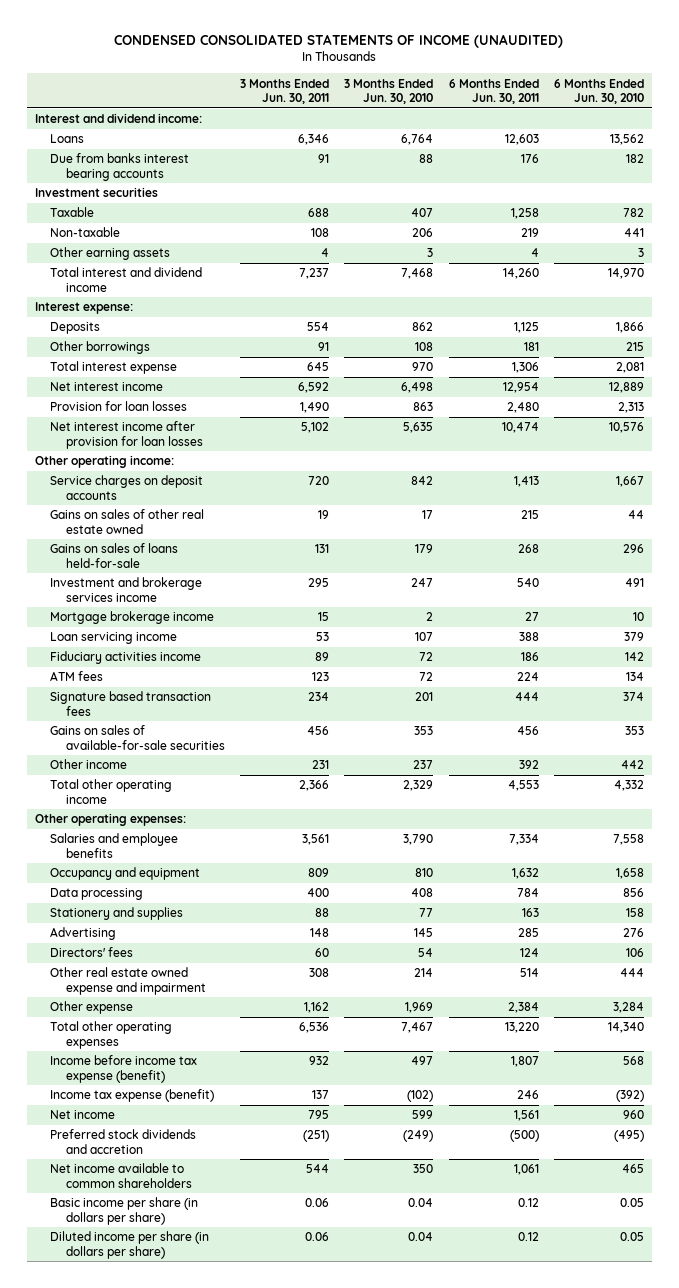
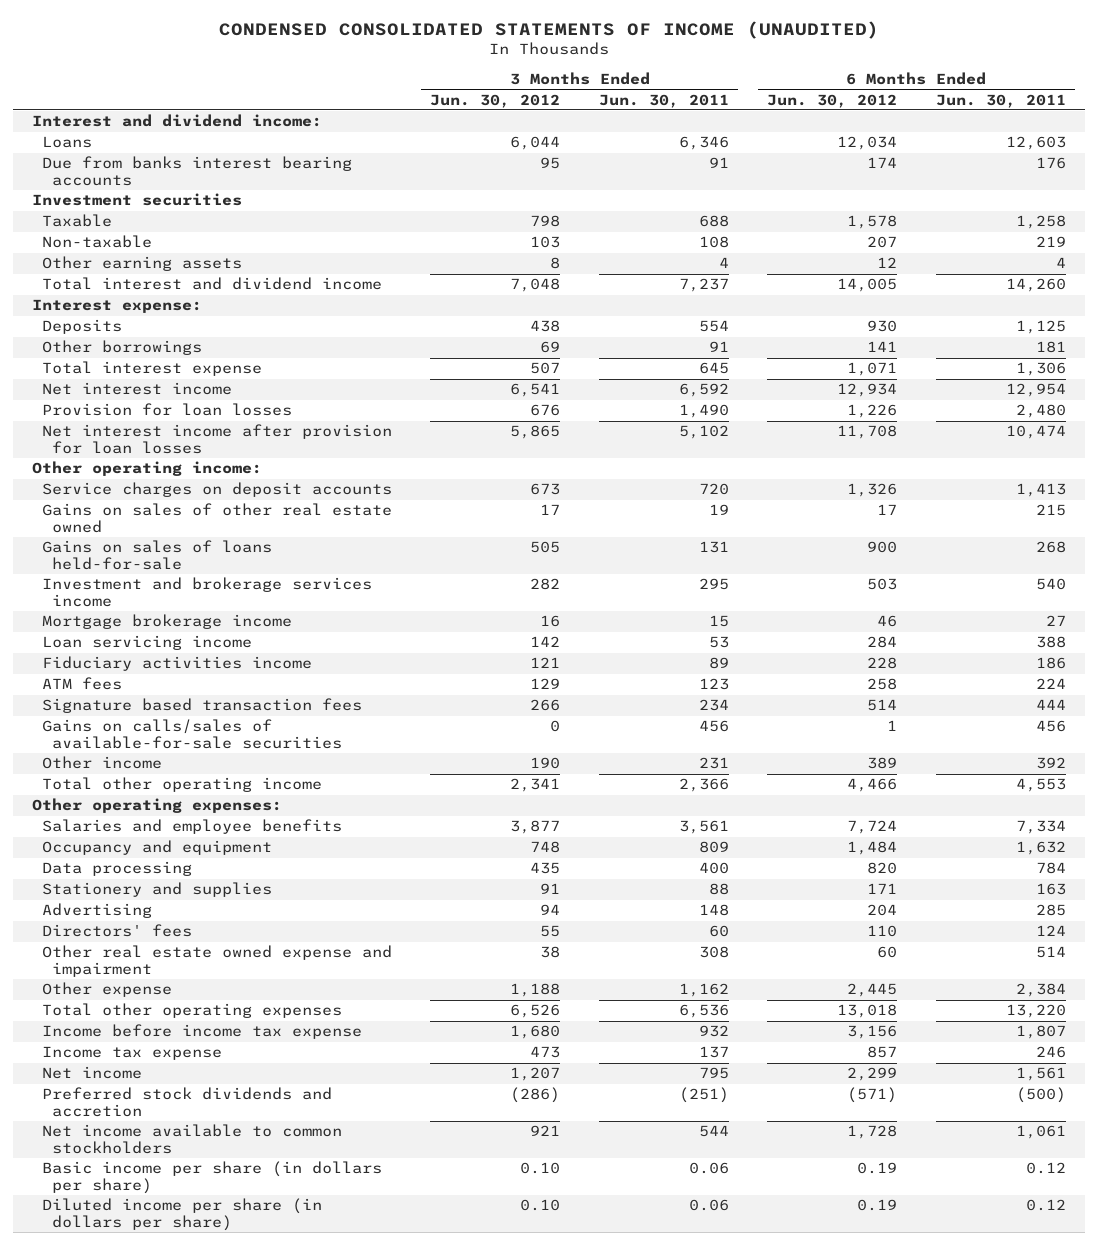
- | 3 Months Ended Jun. 30, 2011 | 3 Months Ended Jun. 30, 2010 | 6 Months Ended Jun. 30, 2011 | 6 Months Ended Jun. 30, 2010
+ | 3 Months Ended Jun. 30, 2012 | 3 Months Ended Jun. 30, 2011 | 6 Months Ended Jun. 30, 2012 | 6 Months Ended Jun. 30, 2011
- Gains on sales of available-for-sale securities | 456 | 353 | 456 | 353
+ Gains on calls/sales of available-for-sale securities | 0 | 456 | 1 | 456
- Income before income tax expense (benefit) | 932 | 497 | 1,807 | 568
- Income tax expense (benefit) | 137 | (102) | 246 | (392)
+ Income before income tax expense | 1,680 | 932 | 3,156 | 1,807
+ Income tax expense | 473 | 137 | 857 | 246
- Net income available to common shareholders | 544 | 350 | 1,061 | 465
+ Net income available to common stockholders | 921 | 544 | 1,728 | 1,061

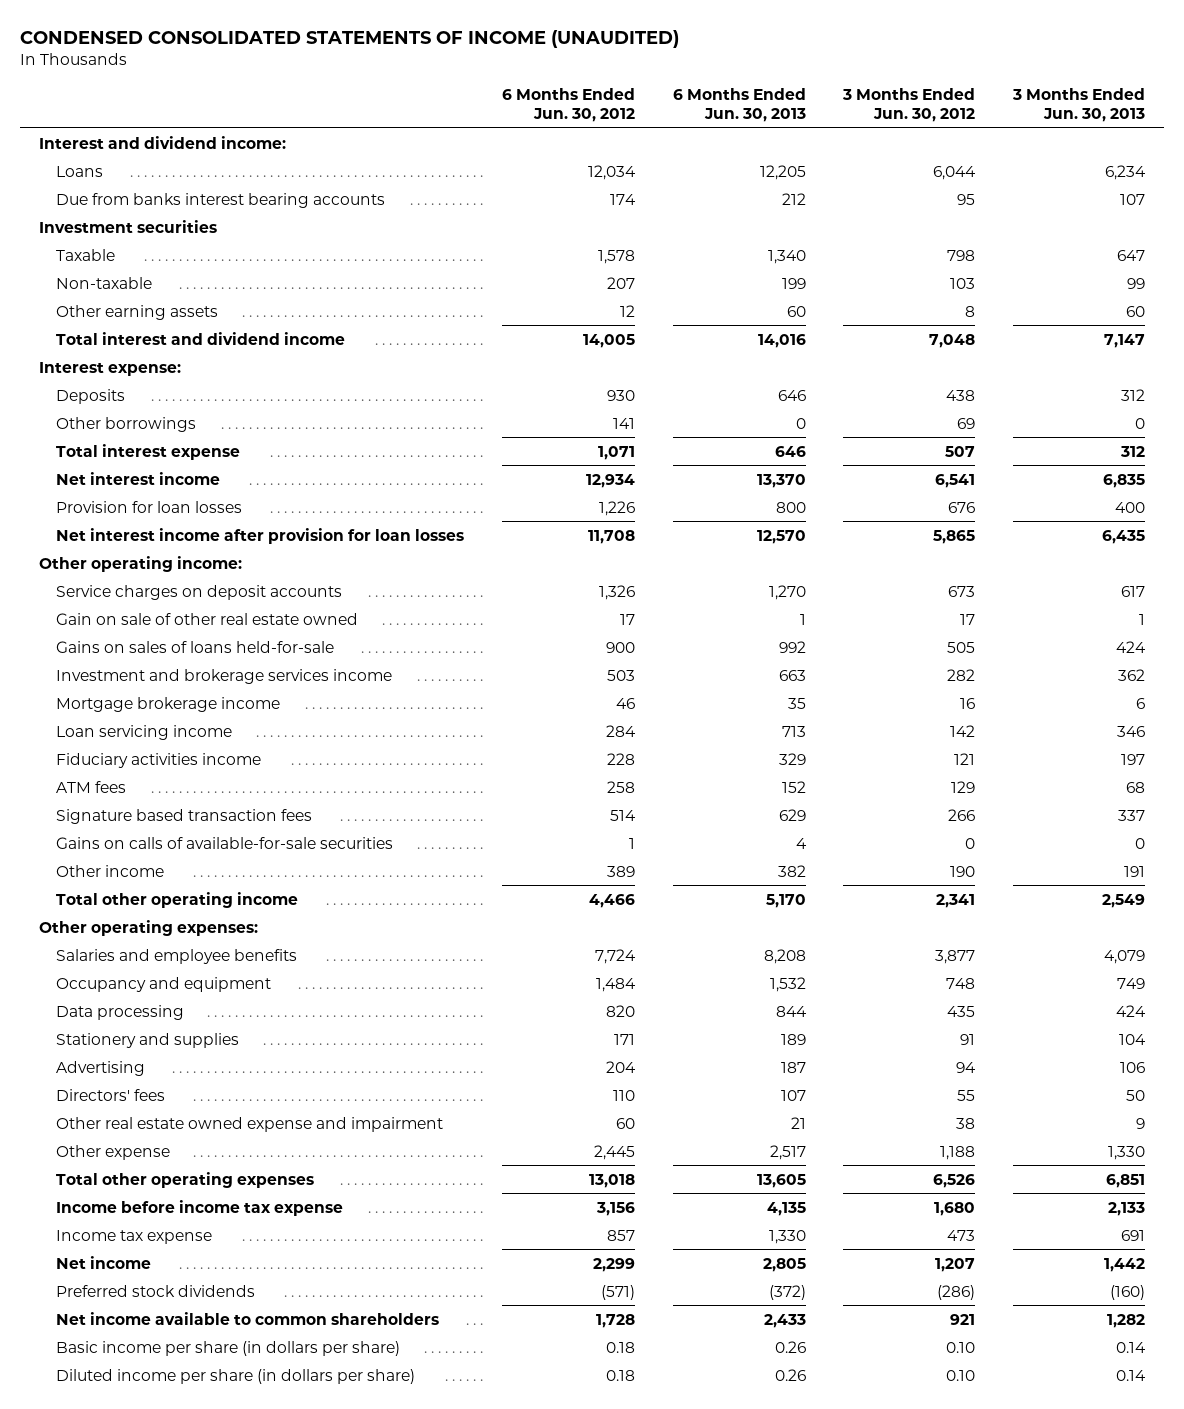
- | 3 Months Ended Jun. 30, 2012 | 3 Months Ended Jun. 30, 2011 | 6 Months Ended Jun. 30, 2012 | 6 Months Ended Jun. 30, 2011
+ | 6 Months Ended Jun. 30, 2012 | 6 Months Ended Jun. 30, 2013 | 3 Months Ended Jun. 30, 2012 | 3 Months Ended Jun. 30, 2013
- Gains on sales of other real estate owned | 17 | 19 | 17 | 215
+ Gain on sale of other real estate owned | 17 | 1 | 17 | 1
- Gains on calls/sales of available-for-sale securities | 0 | 456 | 1 | 456
+ Gains on calls of available-for-sale securities | 1 | 4 | 0 | 0
- Preferred stock dividends and accretion | (286) | (251) | (571) | (500)
- Net income available to common stockholders | 921 | 544 | 1,728 | 1,061
- Basic income per share (in dollars per share) | 0.10 | 0.06 | 0.19 | 0.12
- Diluted income per share (in dollars per share) | 0.10 | 0.06 | 0.19 | 0.12
+ Preferred stock dividends | (571) | (372) | (286) | (160)
+ Net income available to common shareholders | 1,728 | 2,433 | 921 | 1,282
+ Basic income per share (in dollars per share) | 0.18 | 0.26 | 0.10 | 0.14
+ Diluted income per share (in dollars per share) | 0.18 | 0.26 | 0.10 | 0.14

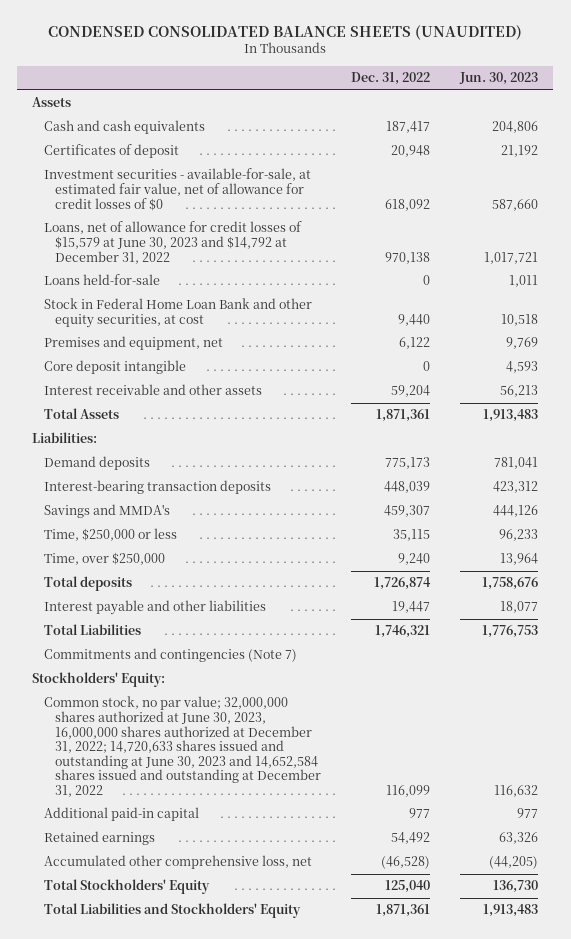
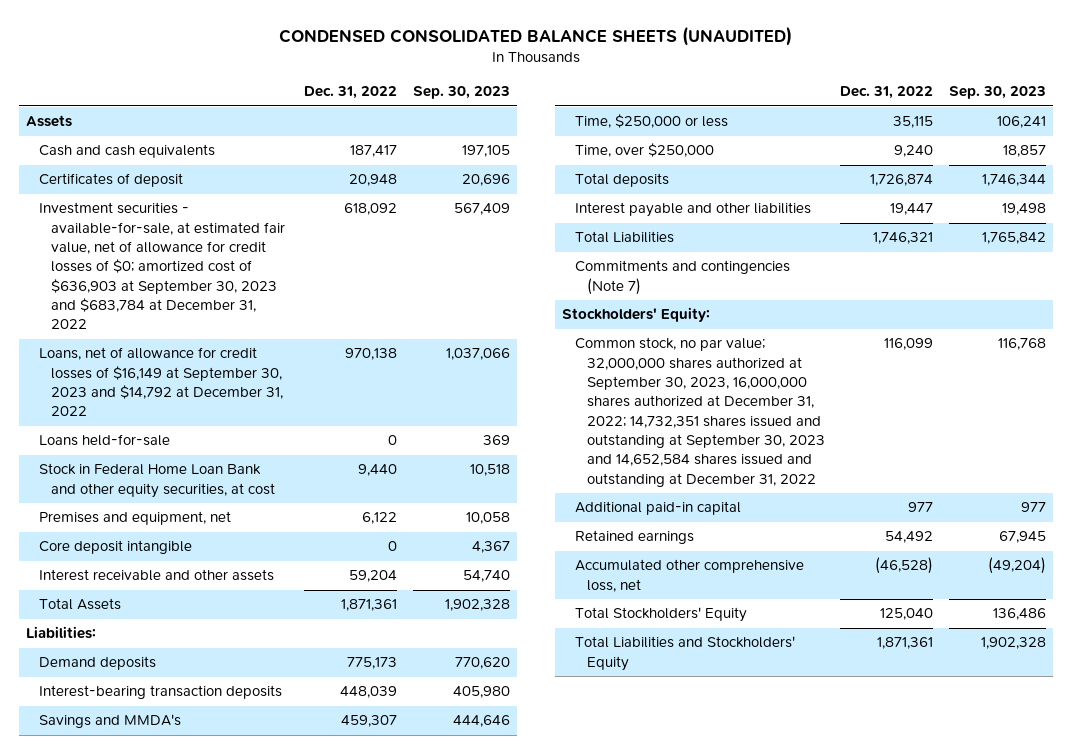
- | Dec. 31, 2022 | Jun. 30, 2023
+ | Dec. 31, 2022 | Sep. 30, 2023
- Investment securities - available-for-sale, at estimated fair value, net of allowance for credit losses of $0 | 618,092 | 587,660
- Loans, net of allowance for credit losses of $15,579 at June 30, 2023 and $14,792 at December 31, 2022 | 970,138 | 1,017,721
+ Investment securities - available-for-sale, at estimated fair value, net of allowance for credit losses of $0; amortized cost of $636,903 at September 30, 2023 and $683,784 at December 31, 2022 | 618,092 | 567,409
+ Loans, net of allowance for credit losses of $16,149 at September 30, 2023 and $14,792 at December 31, 2022 | 970,138 | 1,037,066
- Common stock, no par value; 32,000,000 shares authorized at June 30, 2023, 16,000,000 shares authorized at December 31, 2022; 14,720,633 shares issued and outstanding at June 30, 2023 and 14,652,584 shares issued and outstanding at December 31, 2022 | 116,099 | 116,632
+ Common stock, no par value; 32,000,000 shares authorized at September 30, 2023, 16,000,000 shares authorized at December 31, 2022; 14,732,351 shares issued and outstanding at September 30, 2023 and 14,652,584 shares issued and outstanding at December 31, 2022 | 116,099 | 116,768

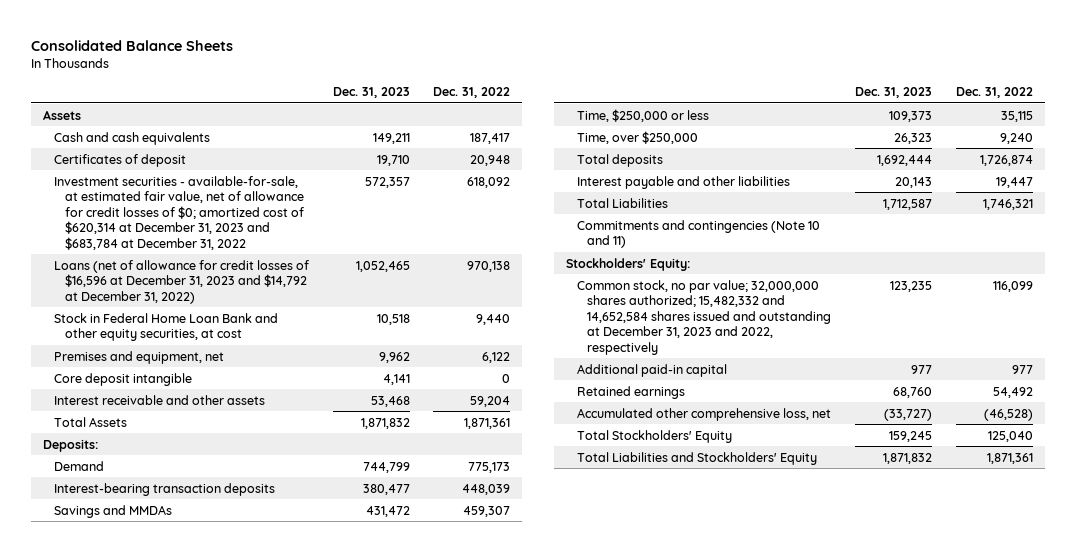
- CONDENSED CONSOLIDATED BALANCE SHEETS (UNAUDITED)
+ Consolidated Balance Sheets
- | Dec. 31, 2022 | Sep. 30, 2023
+ | Dec. 31, 2023 | Dec. 31, 2022
- Investment securities - available-for-sale, at estimated fair value, net of allowance for credit losses of $0; amortized cost of $636,903 at September 30, 2023 and $683,784 at December 31, 2022 | 618,092 | 567,409
- Loans, net of allowance for credit losses of $16,149 at September 30, 2023 and $14,792 at December 31, 2022 | 970,138 | 1,037,066
- Loans held-for-sale | 0 | 369
+ Investment securities - available-for-sale, at estimated fair value, net of allowance for credit losses of $0; amortized cost of $620,314 at December 31, 2023 and $683,784 at December 31, 2022 | 572,357 | 618,092
+ Loans (net of allowance for credit losses of $16,596 at December 31, 2023 and $14,792 at December 31, 2022) | 1,052,465 | 970,138
- Liabilities:
- Demand deposits | 775,173 | 770,620
+ Deposits:
+ Demand | 744,799 | 775,173
- Savings and MMDA's | 459,307 | 444,646
+ Savings and MMDAs | 431,472 | 459,307
- Commitments and contingencies (Note 7)
+ Commitments and contingencies (Note 10 and 11)
- Common stock, no par value; 32,000,000 shares authorized at September 30, 2023, 16,000,000 shares authorized at December 31, 2022; 14,732,351 shares issued and outstanding at September 30, 2023 and 14,652,584 shares issued and outstanding at December 31, 2022 | 116,099 | 116,768
+ Common stock, no par value; 32,000,000 shares authorized; 15,482,332 and 14,652,584 shares issued and outstanding at December 31, 2023 and 2022, respectively | 123,235 | 116,099

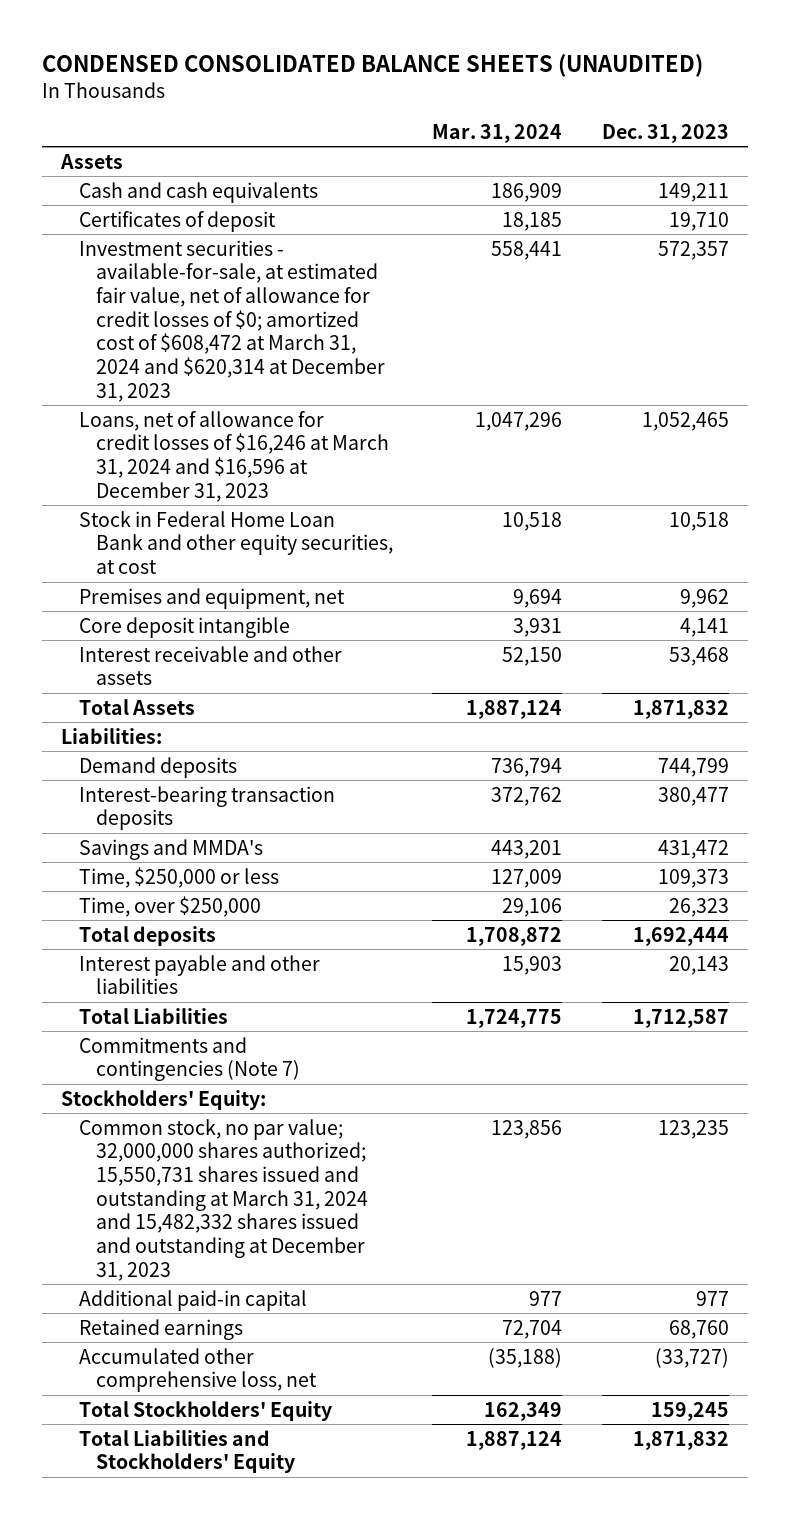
- Consolidated Balance Sheets
+ CONDENSED CONSOLIDATED BALANCE SHEETS (UNAUDITED)
- | Dec. 31, 2023 | Dec. 31, 2022
+ | Mar. 31, 2024 | Dec. 31, 2023
- Investment securities - available-for-sale, at estimated fair value, net of allowance for credit losses of $0; amortized cost of $620,314 at December 31, 2023 and $683,784 at December 31, 2022 | 572,357 | 618,092
- Loans (net of allowance for credit losses of $16,596 at December 31, 2023 and $14,792 at December 31, 2022) | 1,052,465 | 970,138
+ Investment securities - available-for-sale, at estimated fair value, net of allowance for credit losses of $0; amortized cost of $608,472 at March 31, 2024 and $620,314 at December 31, 2023 | 558,441 | 572,357
+ Loans, net of allowance for credit losses of $16,246 at March 31, 2024 and $16,596 at December 31, 2023 | 1,047,296 | 1,052,465
- Deposits:
- Demand | 744,799 | 775,173
+ Liabilities:
+ Demand deposits | 736,794 | 744,799
- Savings and MMDAs | 431,472 | 459,307
+ Savings and MMDA's | 443,201 | 431,472
- Commitments and contingencies (Note 10 and 11)
+ Commitments and contingencies (Note 7)
- Common stock, no par value; 32,000,000 shares authorized; 15,482,332 and 14,652,584 shares issued and outstanding at December 31, 2023 and 2022, respectively | 123,235 | 116,099
+ Common stock, no par value; 32,000,000 shares authorized; 15,550,731 shares issued and outstanding at March 31, 2024 and 15,482,332 shares issued and outstanding at December 31, 2023 | 123,856 | 123,235

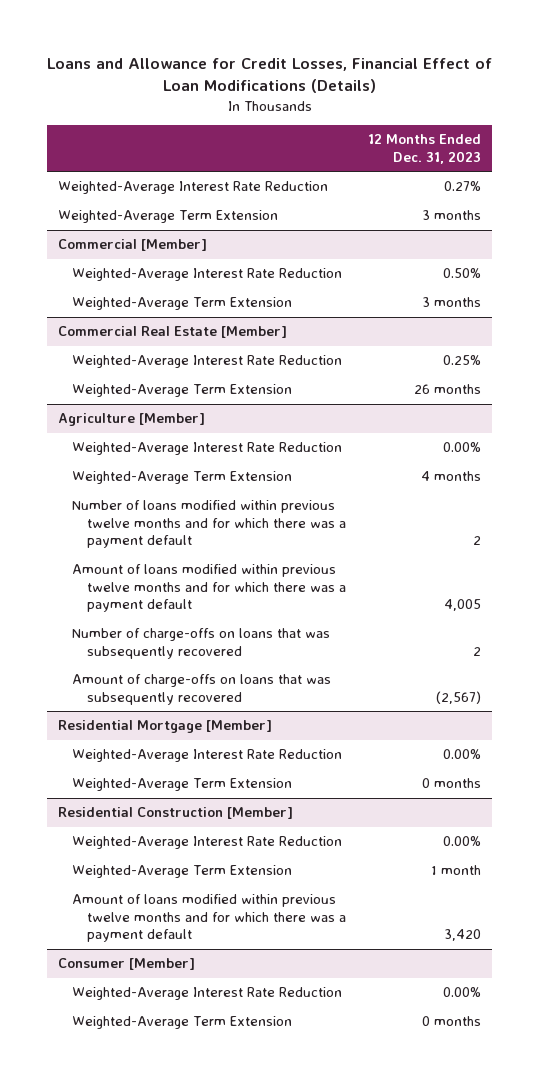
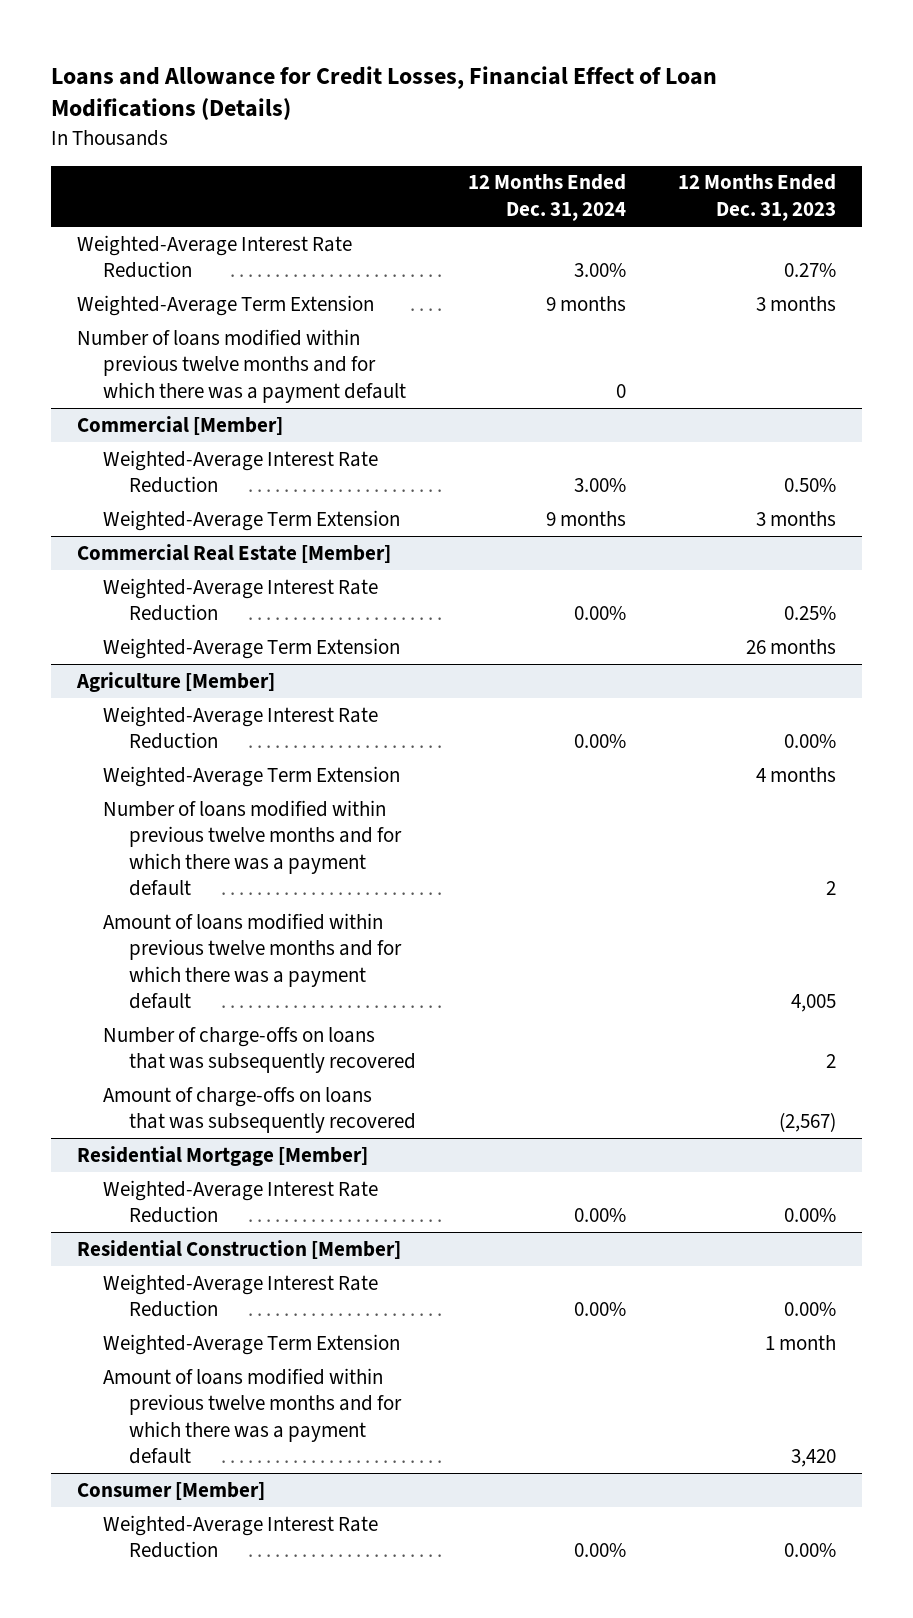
- | 12 Months Ended Dec. 31, 2023
+ | 12 Months Ended Dec. 31, 2024 | 12 Months Ended Dec. 31, 2023
+ Number of loans modified within previous twelve months and for which there was a payment default | 0 |
@ Residential Mortgage [Member]
- Weighted-Average Term Extension | 0 months
@ Consumer [Member]
- Weighted-Average Term Extension | 0 months

